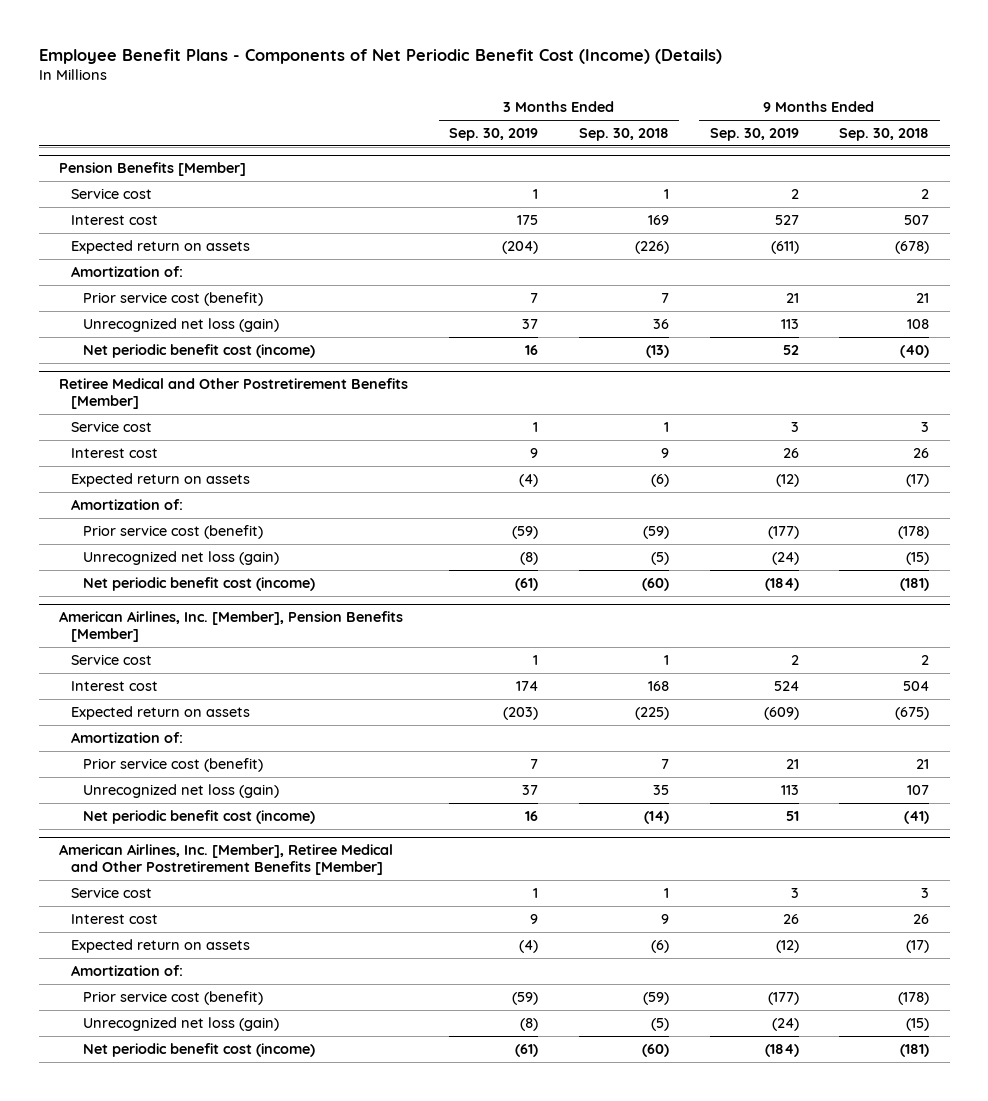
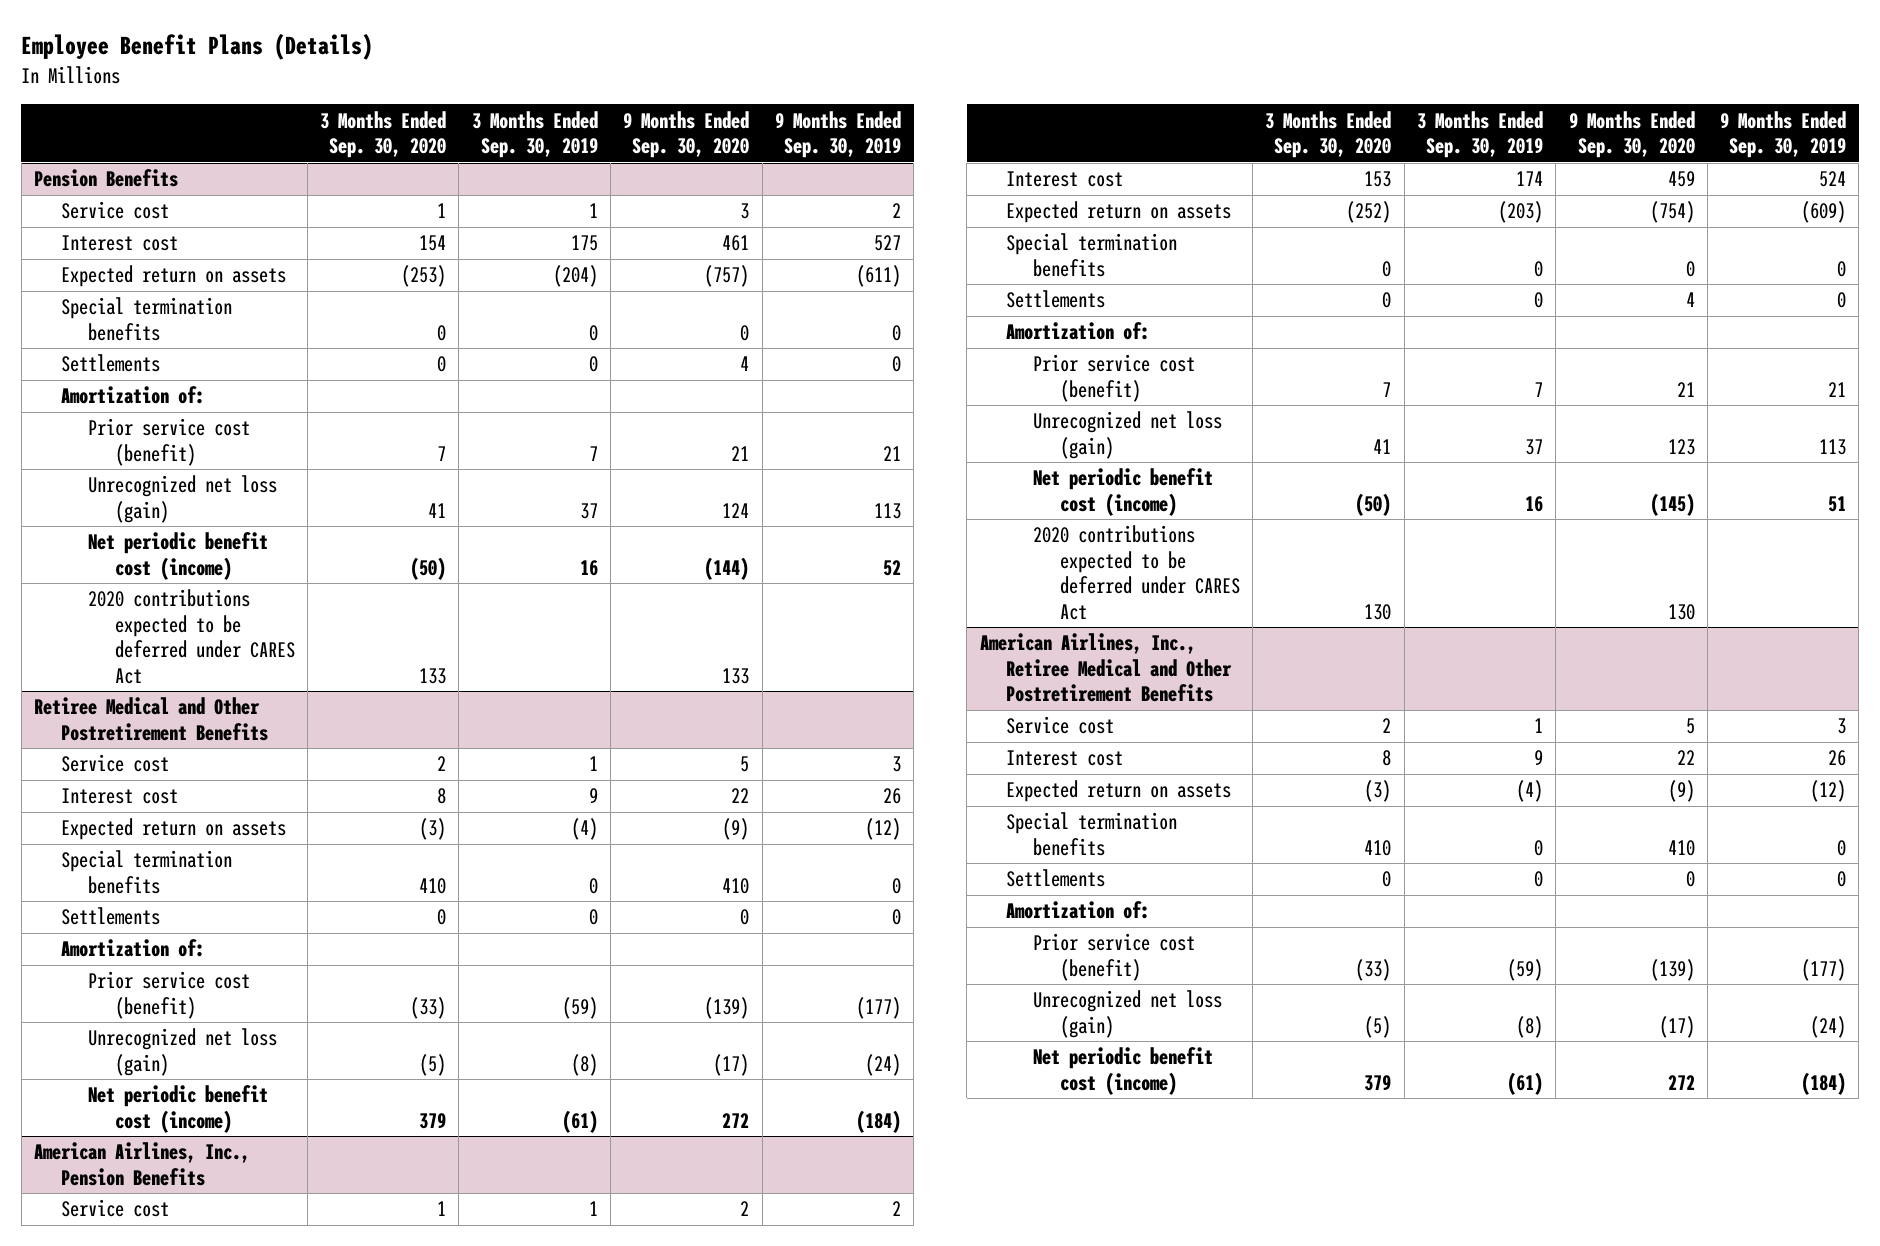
- Employee Benefit Plans - Components of Net Periodic Benefit Cost (Income) (Details)
+ Employee Benefit Plans (Details)
- | 3 Months Ended Sep. 30, 2019 | 3 Months Ended Sep. 30, 2018 | 9 Months Ended Sep. 30, 2019 | 9 Months Ended Sep. 30, 2018
+ | 3 Months Ended Sep. 30, 2020 | 3 Months Ended Sep. 30, 2019 | 9 Months Ended Sep. 30, 2020 | 9 Months Ended Sep. 30, 2019
- Pension Benefits [Member]
+ Pension Benefits
+ Special termination benefits | 0 | 0 | 0 | 0
+ Settlements | 0 | 0 | 4 | 0
- Retiree Medical and Other Postretirement Benefits [Member]
+ 2020 contributions expected to be deferred under CARES Act | 133 | | 133 |
+ Retiree Medical and Other Postretirement Benefits
+ Special termination benefits | 410 | 0 | 410 | 0
+ Settlements | 0 | 0 | 0 | 0
- American Airlines, Inc. [Member], Pension Benefits [Member]
+ American Airlines, Inc., Pension Benefits
+ Special termination benefits | 0 | 0 | 0 | 0
+ Settlements | 0 | 0 | 4 | 0
- American Airlines, Inc. [Member], Retiree Medical and Other Postretirement Benefits [Member]
+ 2020 contributions expected to be deferred under CARES Act | 130 | | 130 |
+ American Airlines, Inc., Retiree Medical and Other Postretirement Benefits
+ Special termination benefits | 410 | 0 | 410 | 0
+ Settlements | 0 | 0 | 0 | 0

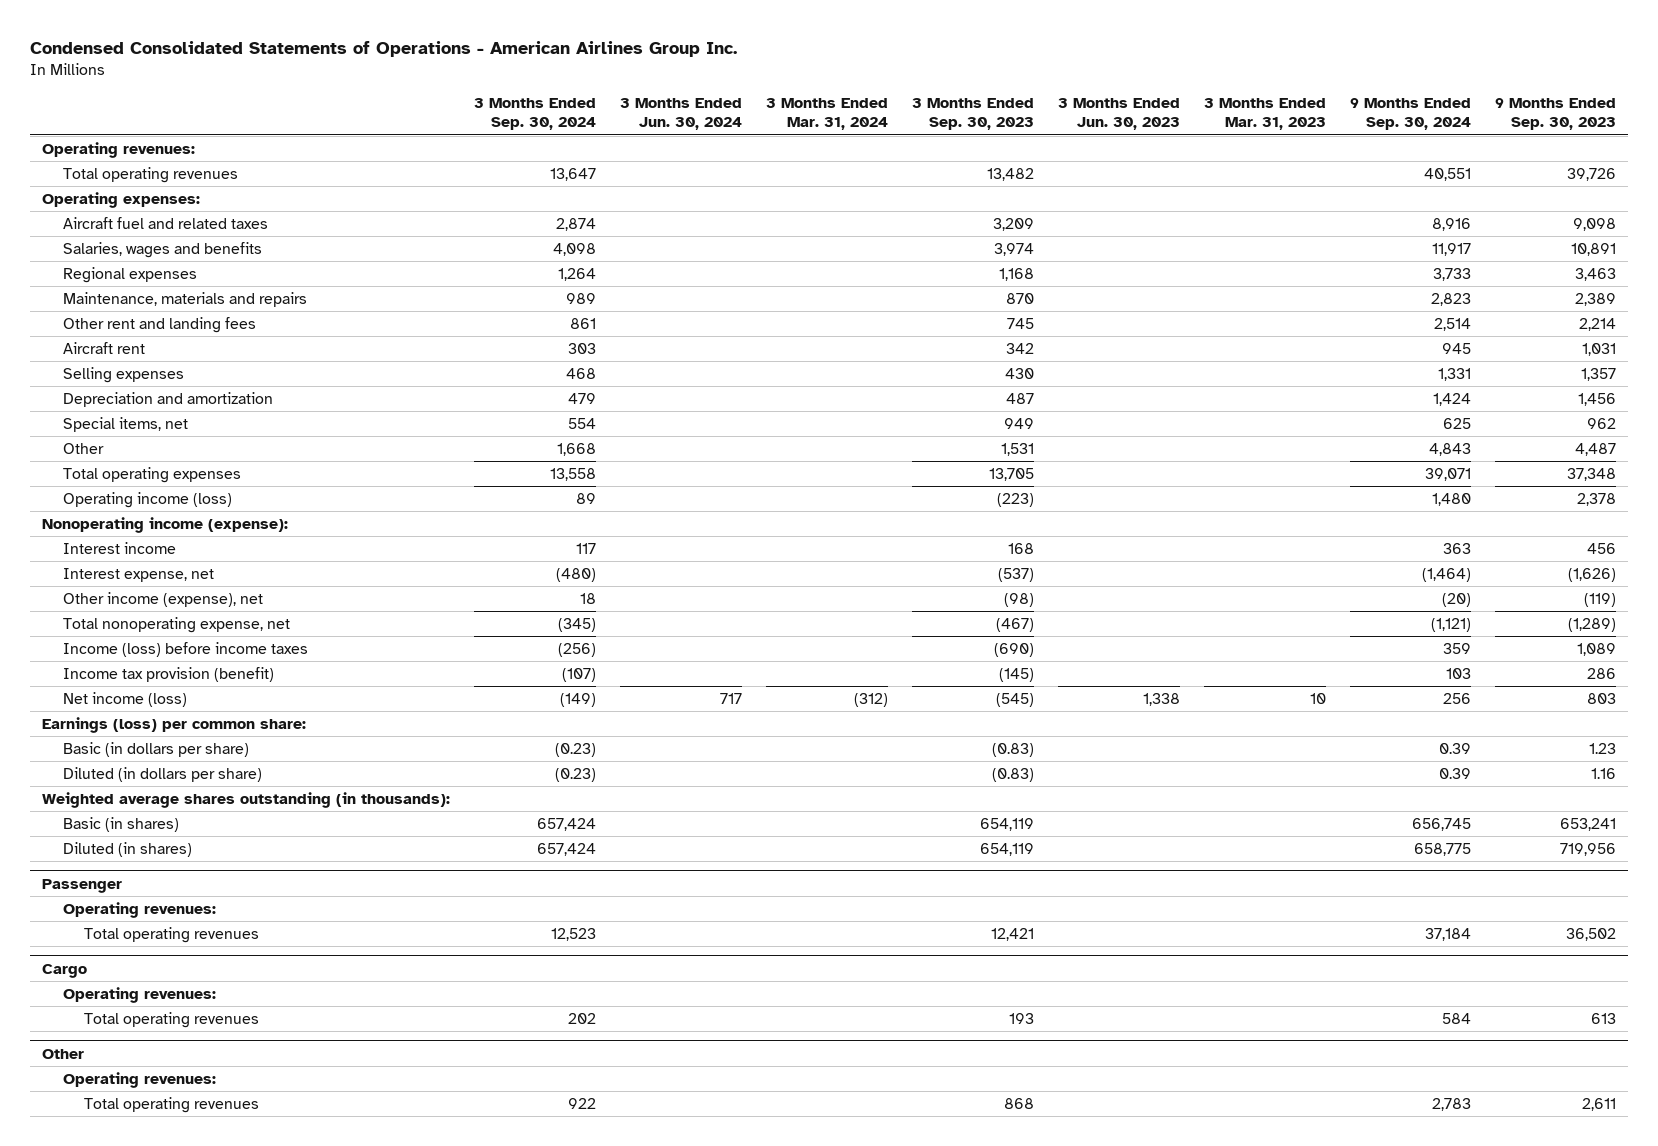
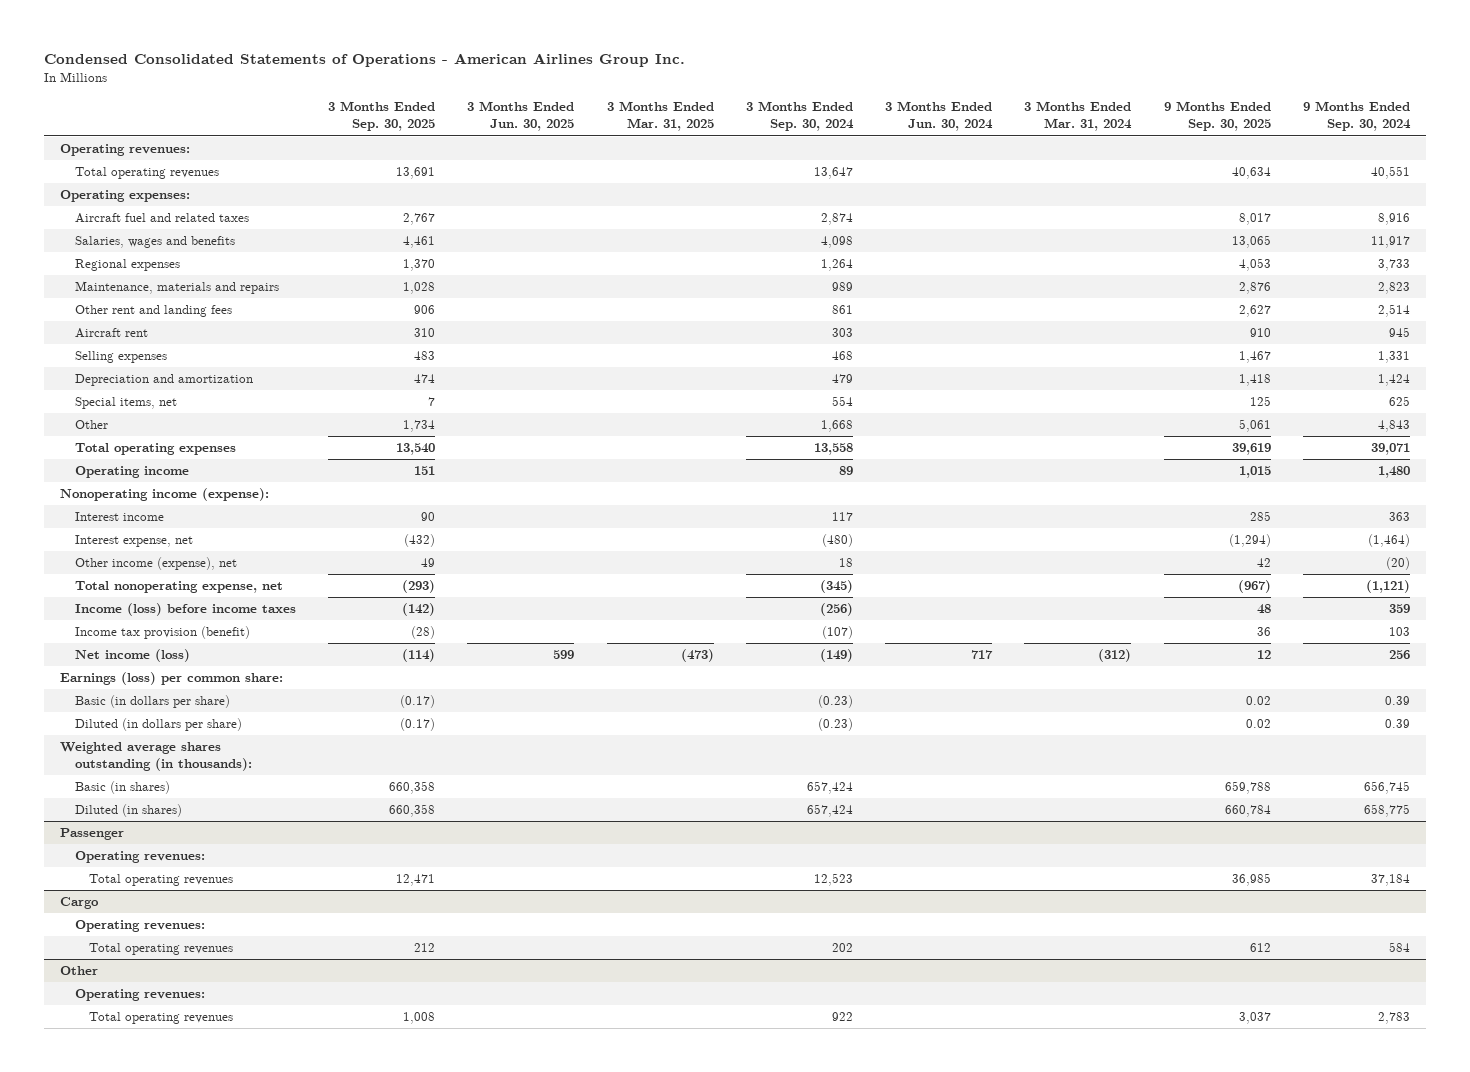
- | 3 Months Ended Sep. 30, 2024 | 3 Months Ended Jun. 30, 2024 | 3 Months Ended Mar. 31, 2024 | 3 Months Ended Sep. 30, 2023 | 3 Months Ended Jun. 30, 2023 | 3 Months Ended Mar. 31, 2023 | 9 Months Ended Sep. 30, 2024 | 9 Months Ended Sep. 30, 2023
+ | 3 Months Ended Sep. 30, 2025 | 3 Months Ended Jun. 30, 2025 | 3 Months Ended Mar. 31, 2025 | 3 Months Ended Sep. 30, 2024 | 3 Months Ended Jun. 30, 2024 | 3 Months Ended Mar. 31, 2024 | 9 Months Ended Sep. 30, 2025 | 9 Months Ended Sep. 30, 2024
- Operating income (loss) | 89 | | | (223) | | | 1,480 | 2,378
+ Operating income | 151 | | | 89 | | | 1,015 | 1,480

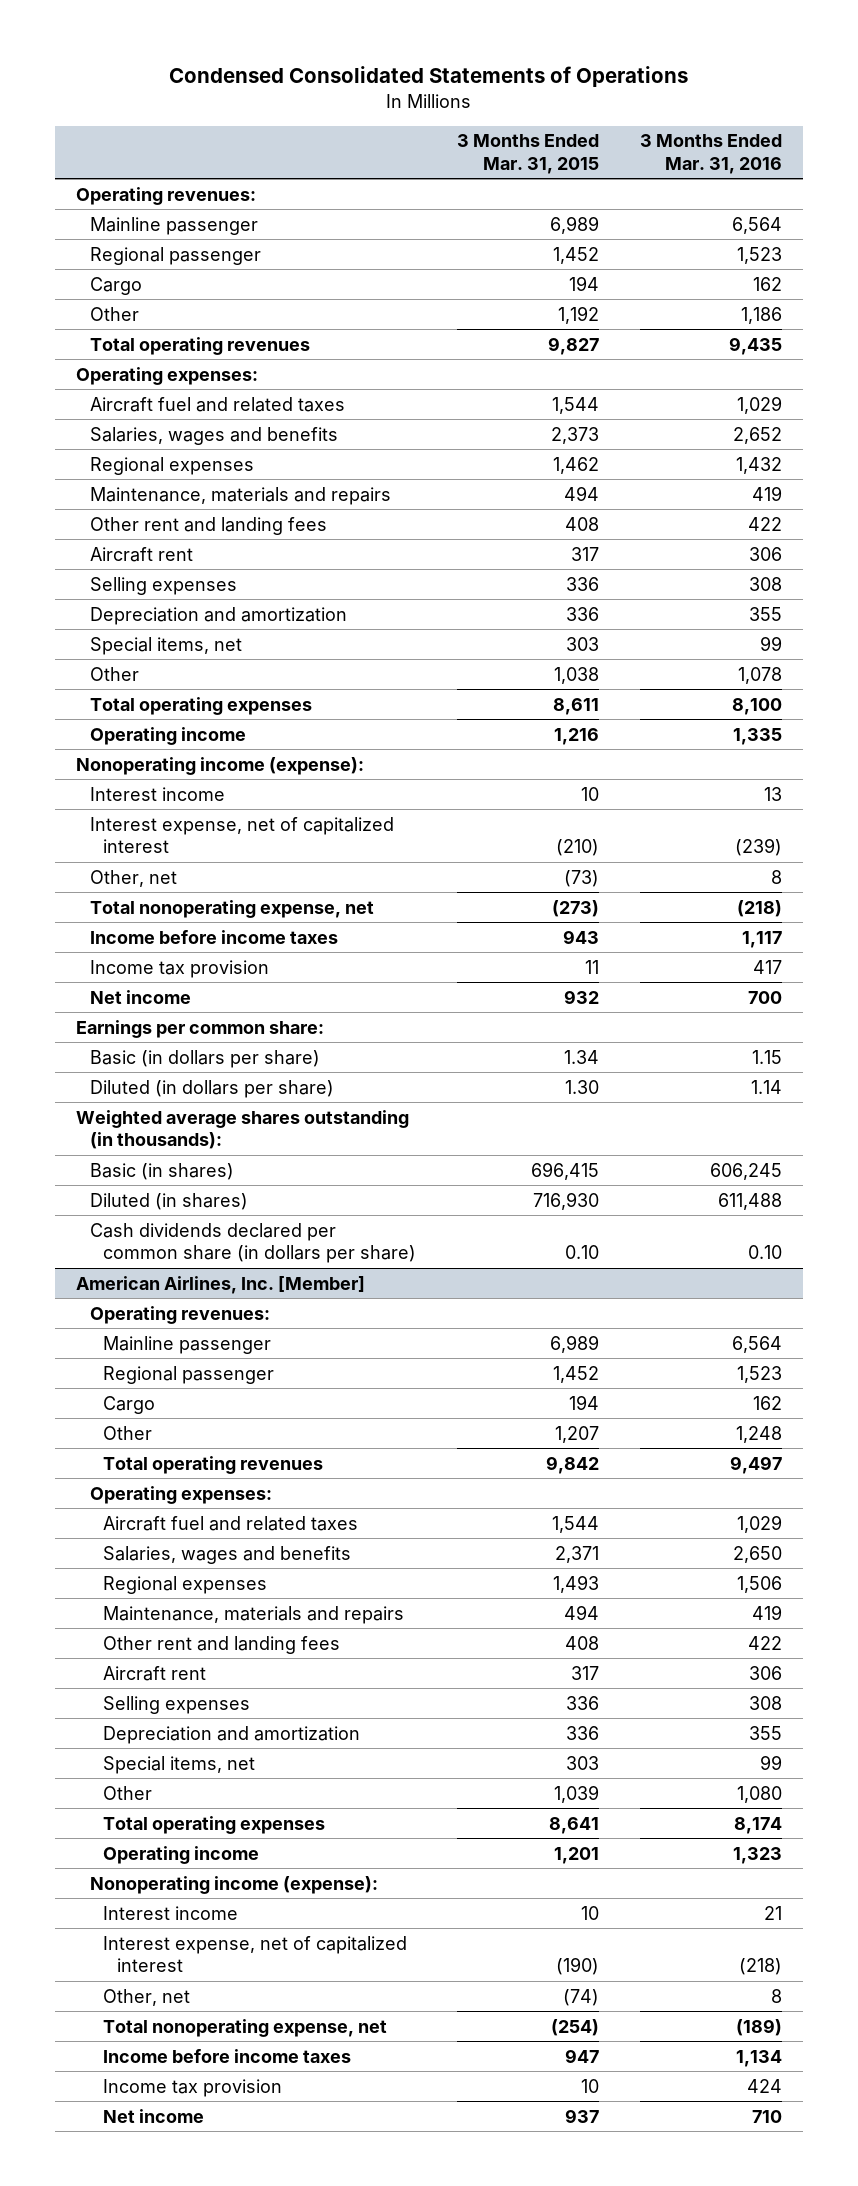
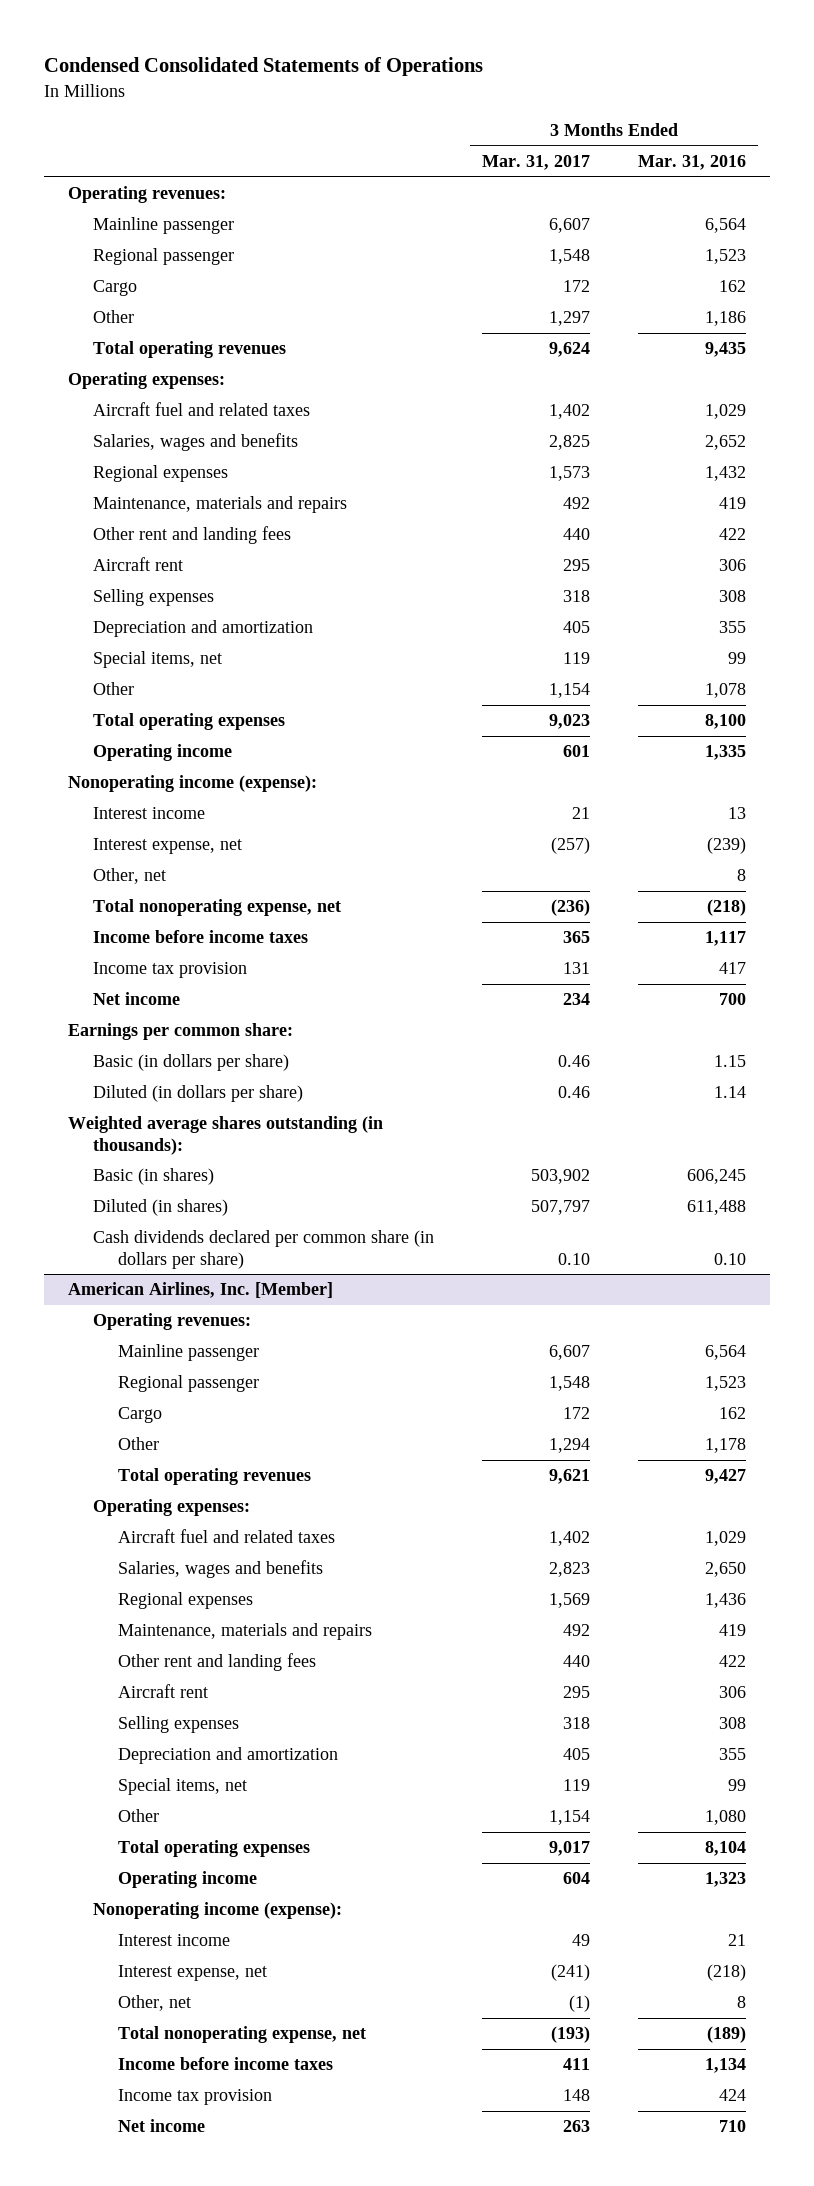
- | 3 Months Ended Mar. 31, 2015 | 3 Months Ended Mar. 31, 2016
+ | 3 Months Ended Mar. 31, 2017 | 3 Months Ended Mar. 31, 2016
- Interest expense, net of capitalized interest | (210) | (239)
+ Interest expense, net | (257) | (239)
@ American Airlines, Inc. [Member]
- Other | 1,207 | 1,248
- Total operating revenues | 9,842 | 9,497
+ Other | 1,294 | 1,178
+ Total operating revenues | 9,621 | 9,427
- Regional expenses | 1,493 | 1,506
+ Regional expenses | 1,569 | 1,436
- Total operating expenses | 8,641 | 8,174
+ Total operating expenses | 9,017 | 8,104
- Interest expense, net of capitalized interest | (190) | (218)
+ Interest expense, net | (241) | (218)

